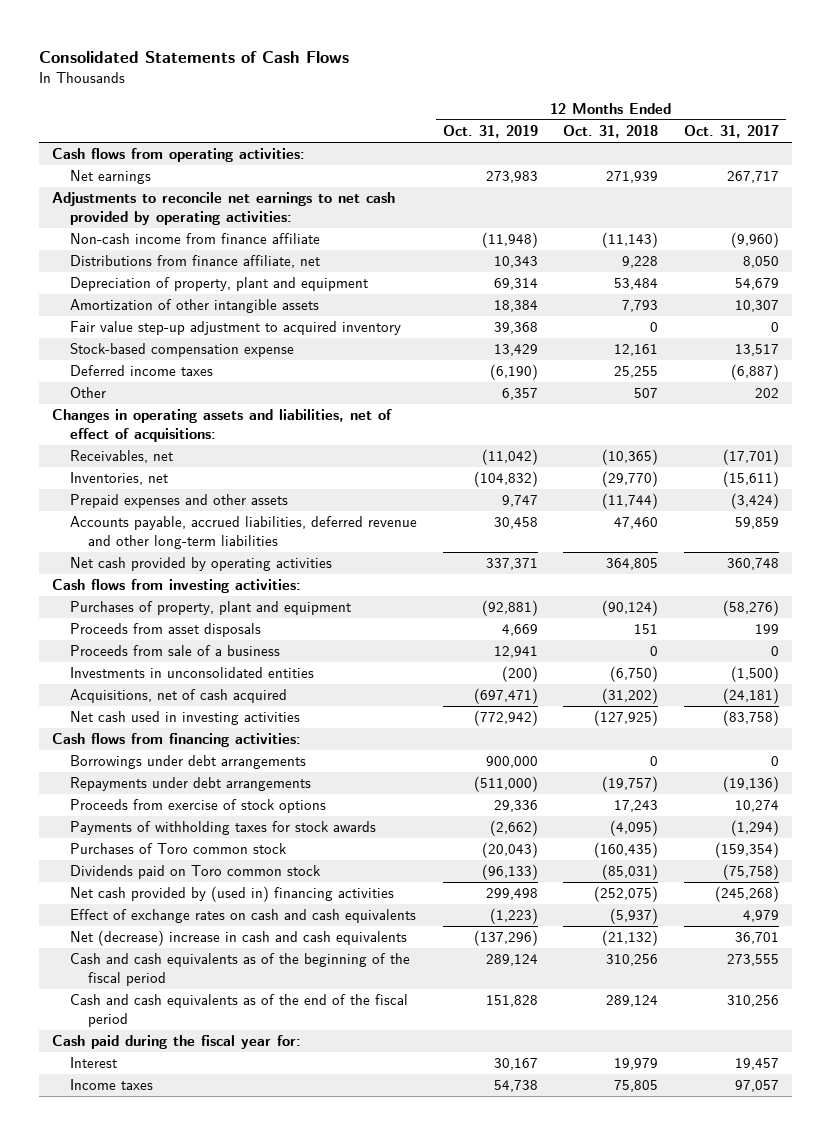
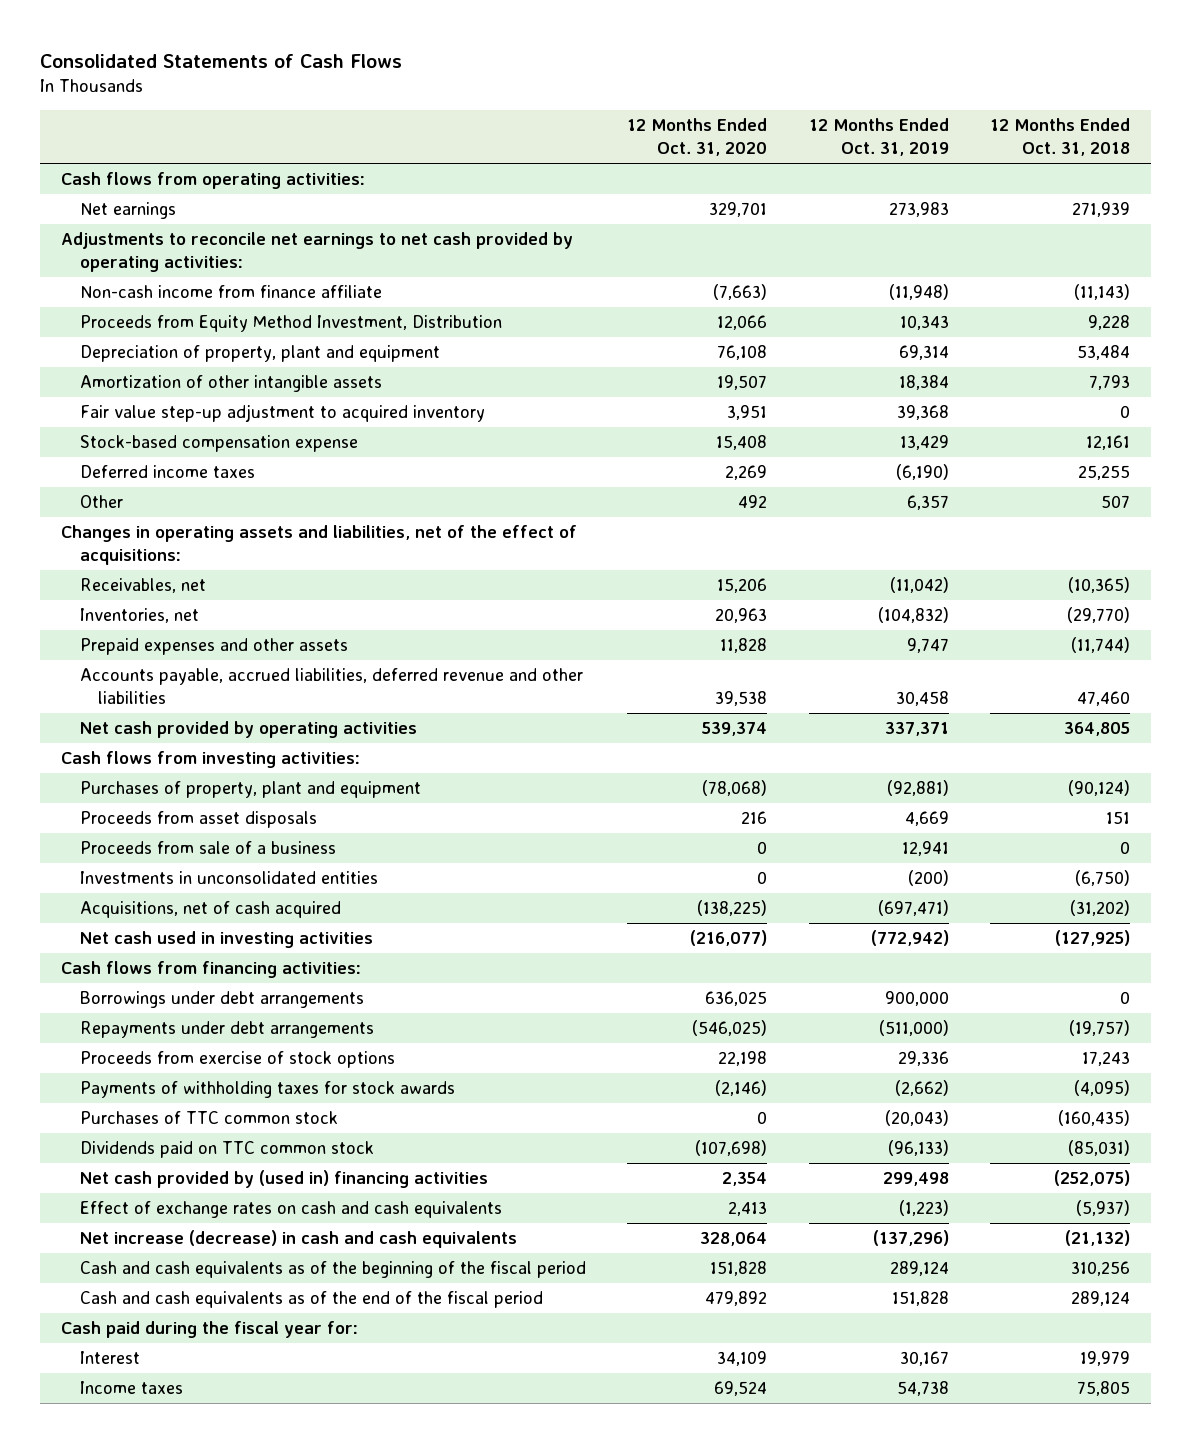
- | 12 Months Ended Oct. 31, 2019 | 12 Months Ended Oct. 31, 2018 | 12 Months Ended Oct. 31, 2017
+ | 12 Months Ended Oct. 31, 2020 | 12 Months Ended Oct. 31, 2019 | 12 Months Ended Oct. 31, 2018
- Distributions from finance affiliate, net | 10,343 | 9,228 | 8,050
+ Proceeds from Equity Method Investment, Distribution | 12,066 | 10,343 | 9,228
- Changes in operating assets and liabilities, net of effect of acquisitions:
+ Changes in operating assets and liabilities, net of the effect of acquisitions:
- Accounts payable, accrued liabilities, deferred revenue and other long-term liabilities | 30,458 | 47,460 | 59,859
+ Accounts payable, accrued liabilities, deferred revenue and other liabilities | 39,538 | 30,458 | 47,460
- Purchases of Toro common stock | (20,043) | (160,435) | (159,354)
- Dividends paid on Toro common stock | (96,133) | (85,031) | (75,758)
+ Purchases of TTC common stock | 0 | (20,043) | (160,435)
+ Dividends paid on TTC common stock | (107,698) | (96,133) | (85,031)
- Net (decrease) increase in cash and cash equivalents | (137,296) | (21,132) | 36,701
+ Net increase (decrease) in cash and cash equivalents | 328,064 | (137,296) | (21,132)

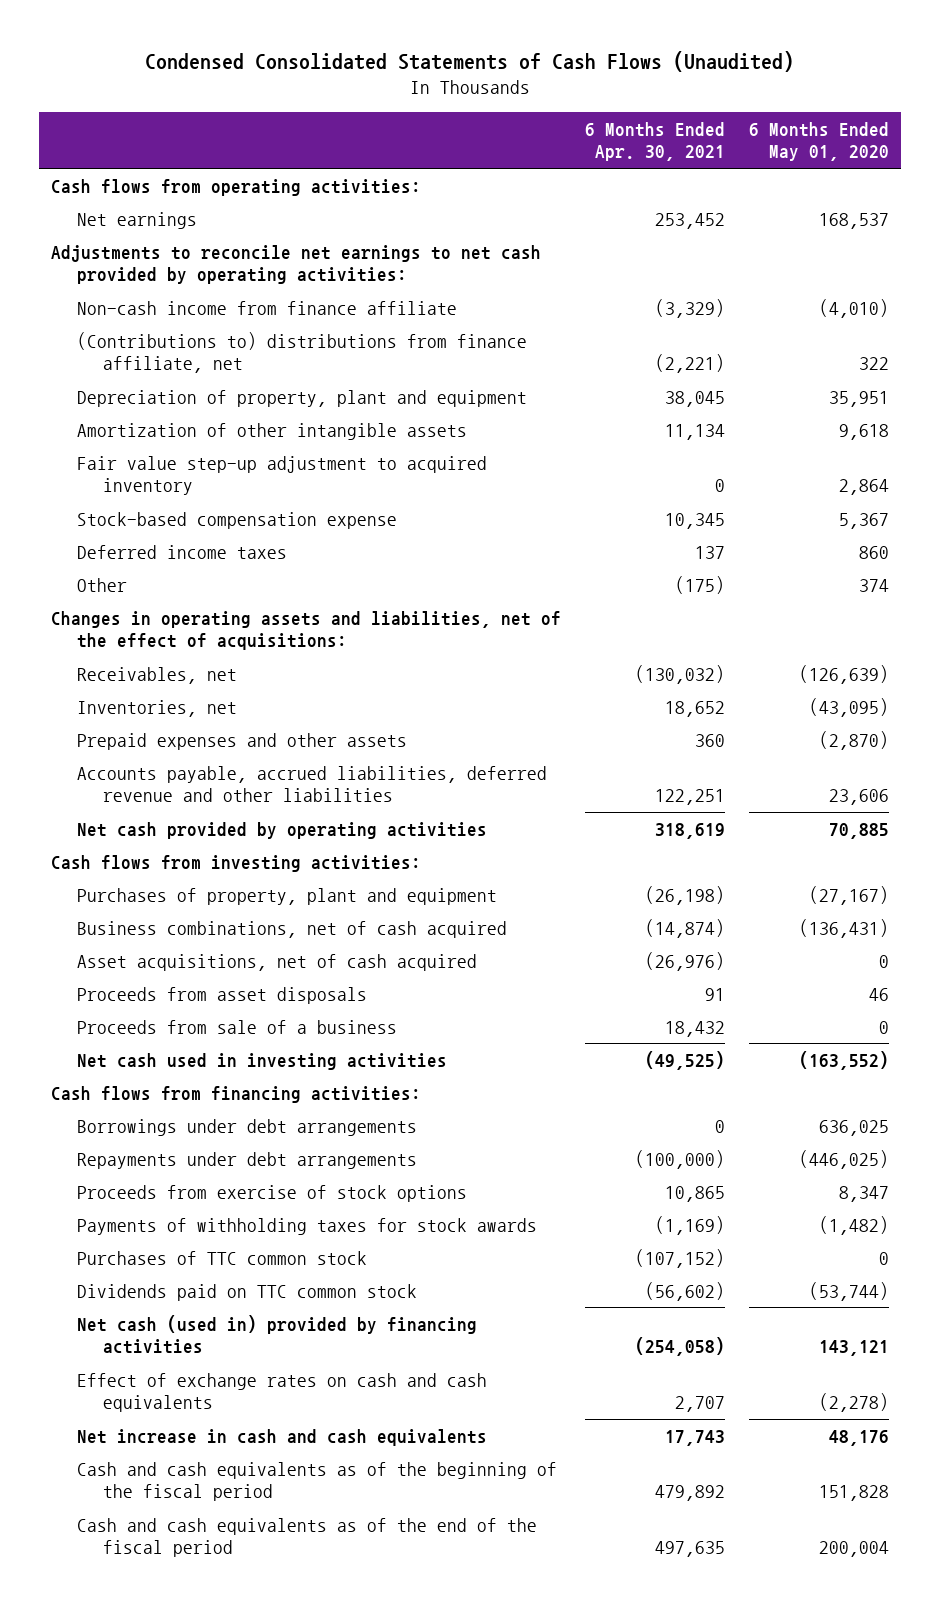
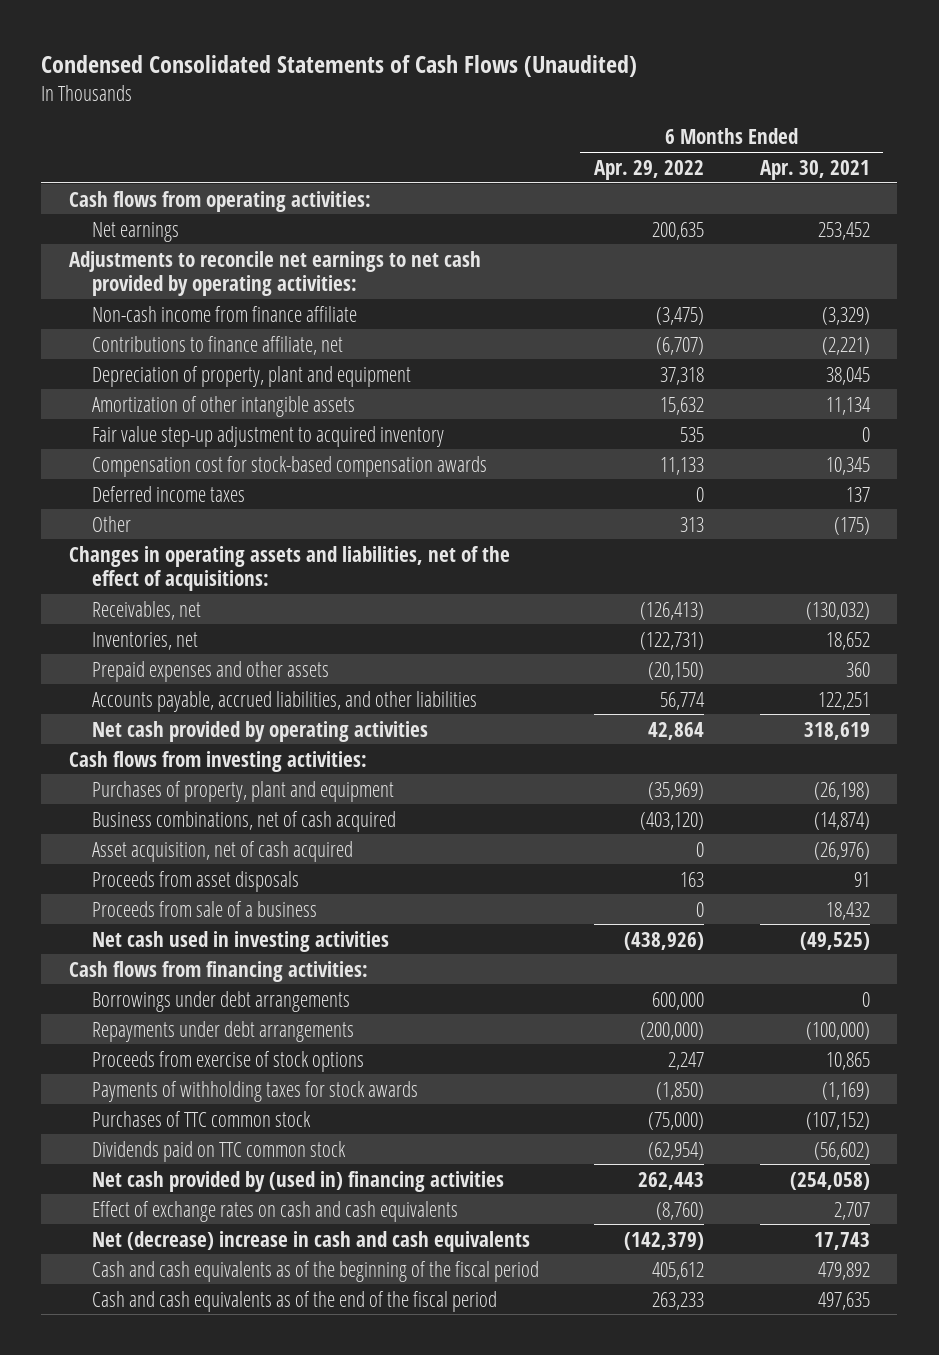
- | 6 Months Ended Apr. 30, 2021 | 6 Months Ended May 01, 2020
+ | 6 Months Ended Apr. 29, 2022 | 6 Months Ended Apr. 30, 2021
- (Contributions to) distributions from finance affiliate, net | (2,221) | 322
+ Contributions to finance affiliate, net | (6,707) | (2,221)
- Stock-based compensation expense | 10,345 | 5,367
+ Compensation cost for stock-based compensation awards | 11,133 | 10,345
- Accounts payable, accrued liabilities, deferred revenue and other liabilities | 122,251 | 23,606
+ Accounts payable, accrued liabilities, and other liabilities | 56,774 | 122,251
- Asset acquisitions, net of cash acquired | (26,976) | 0
+ Asset acquisition, net of cash acquired | 0 | (26,976)
- Net cash (used in) provided by financing activities | (254,058) | 143,121
+ Net cash provided by (used in) financing activities | 262,443 | (254,058)
- Net increase in cash and cash equivalents | 17,743 | 48,176
+ Net (decrease) increase in cash and cash equivalents | (142,379) | 17,743

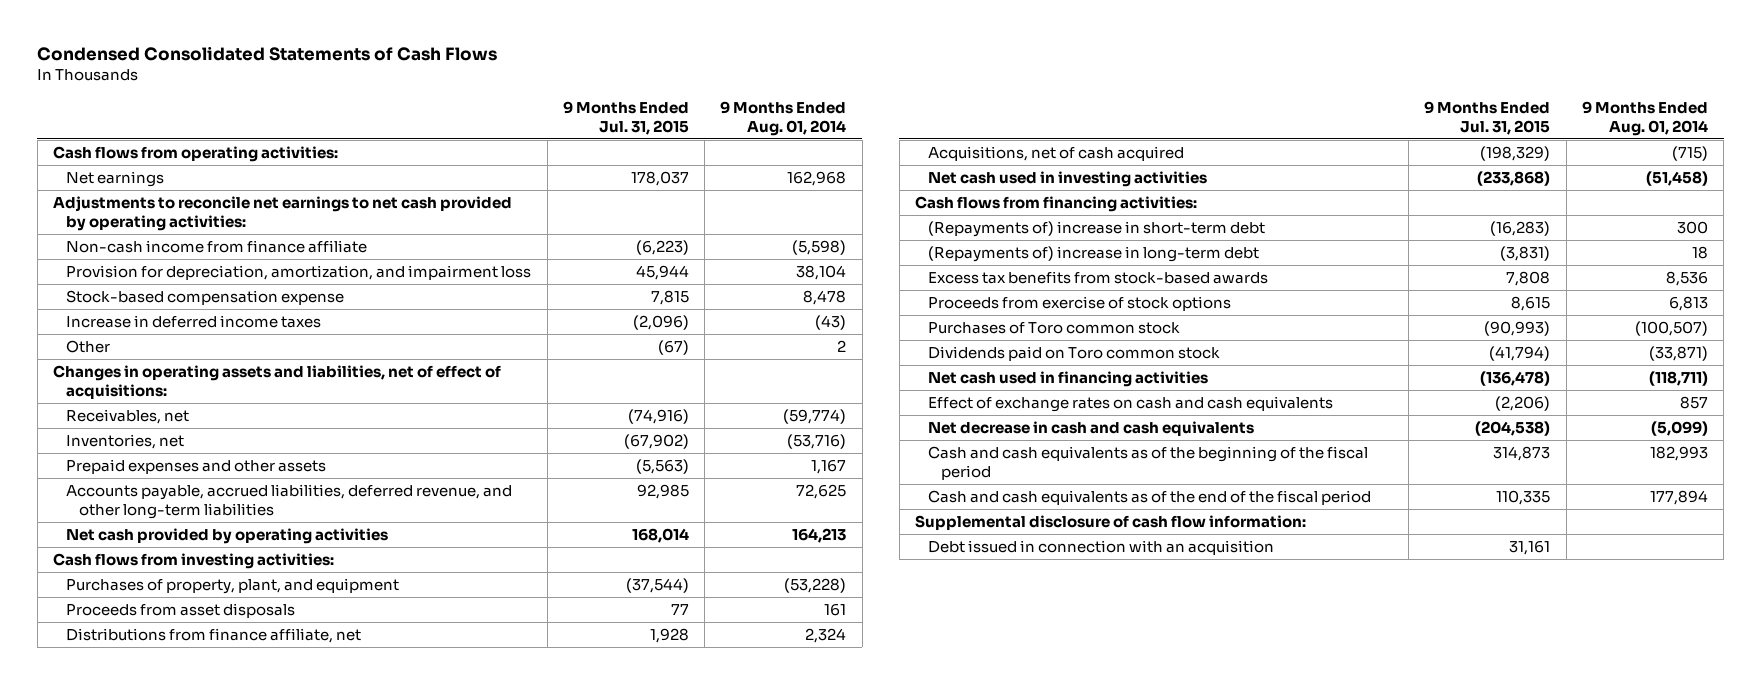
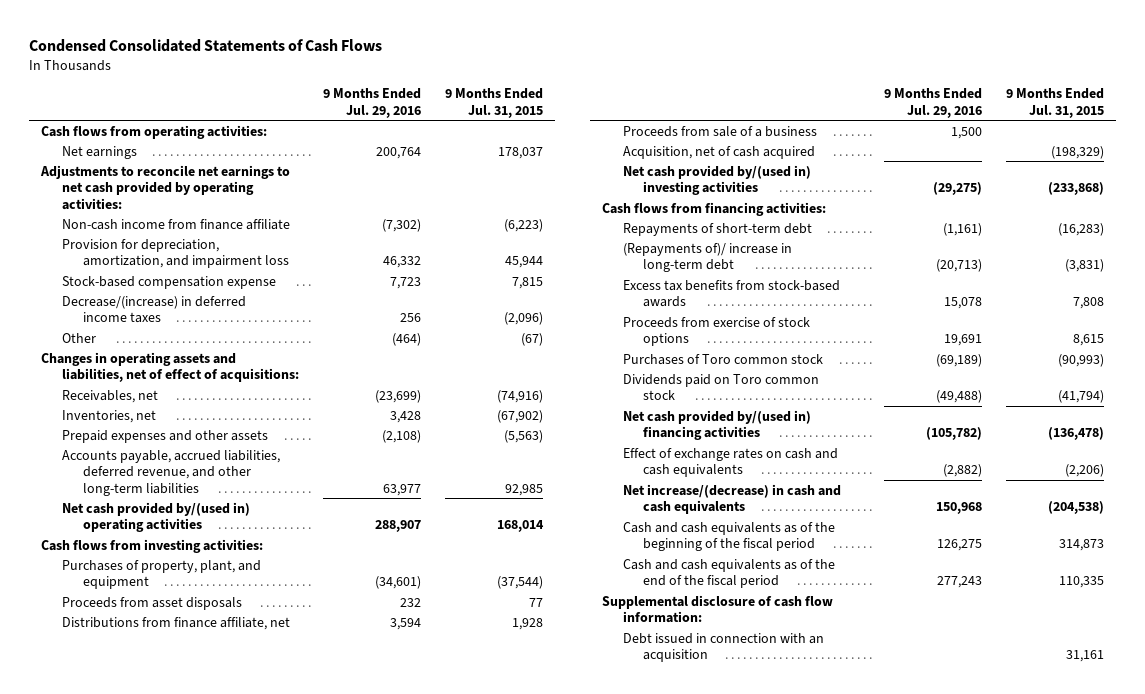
- | 9 Months Ended Jul. 31, 2015 | 9 Months Ended Aug. 01, 2014
+ | 9 Months Ended Jul. 29, 2016 | 9 Months Ended Jul. 31, 2015
- Increase in deferred income taxes | (2,096) | (43)
+ Decrease/(increase) in deferred income taxes | 256 | (2,096)
- Net cash provided by operating activities | 168,014 | 164,213
+ Net cash provided by/(used in) operating activities | 288,907 | 168,014
- Acquisitions, net of cash acquired | (198,329) | (715)
- Net cash used in investing activities | (233,868) | (51,458)
+ Proceeds from sale of a business | 1,500 |
+ Acquisition, net of cash acquired | | (198,329)
+ Net cash provided by/(used in) investing activities | (29,275) | (233,868)
- (Repayments of) increase in short-term debt | (16,283) | 300
- (Repayments of) increase in long-term debt | (3,831) | 18
+ Repayments of short-term debt | (1,161) | (16,283)
+ (Repayments of)/ increase in long-term debt | (20,713) | (3,831)
- Net cash used in financing activities | (136,478) | (118,711)
+ Net cash provided by/(used in) financing activities | (105,782) | (136,478)
- Net decrease in cash and cash equivalents | (204,538) | (5,099)
+ Net increase/(decrease) in cash and cash equivalents | 150,968 | (204,538)

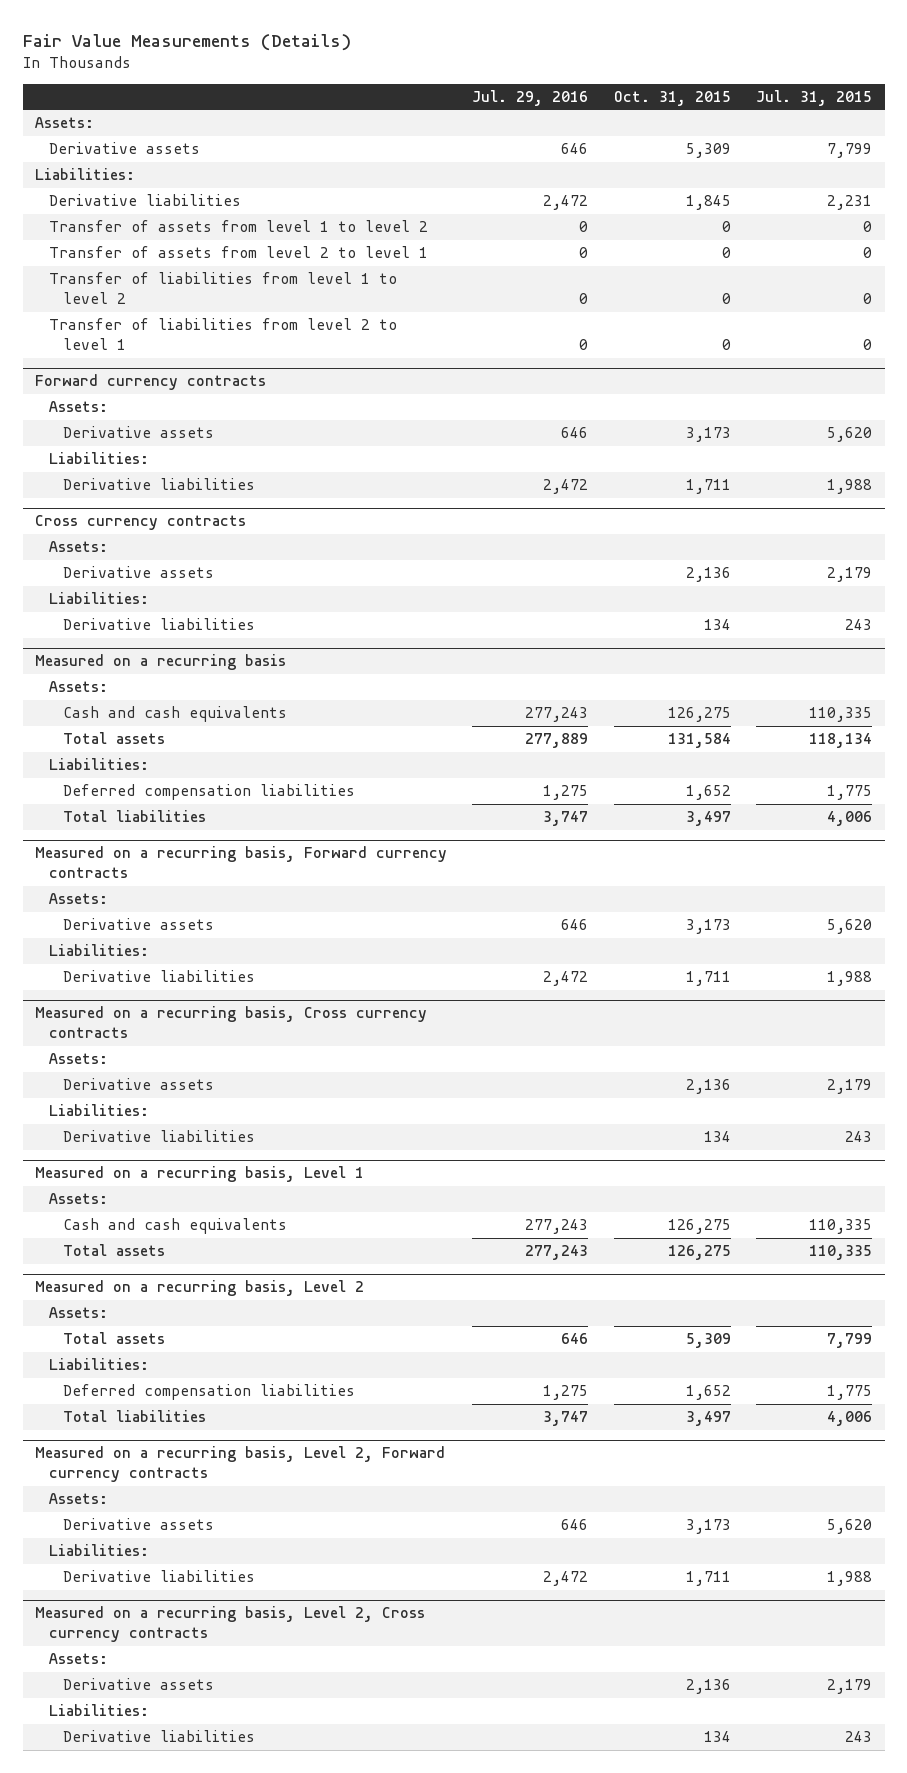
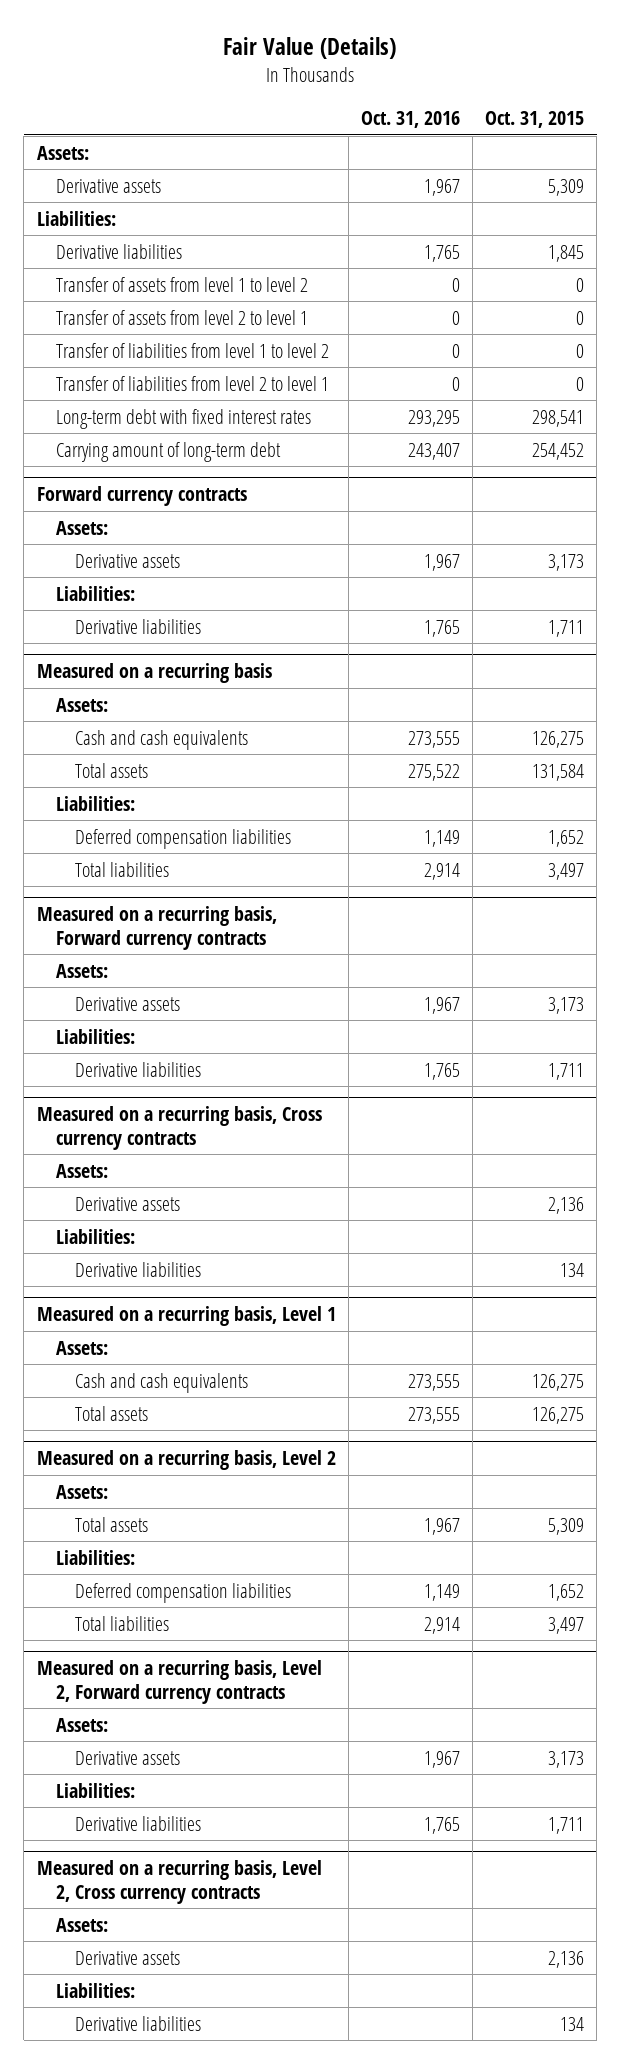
- Fair Value Measurements (Details)
+ Fair Value (Details)
- | Jul. 29, 2016 | Oct. 31, 2015 | Jul. 31, 2015
+ | Oct. 31, 2016 | Oct. 31, 2015
+ Long-term debt with fixed interest rates | 293,295 | 298,541
+ Carrying amount of long-term debt | 243,407 | 254,452
- Cross currency contracts
- Assets:
- Derivative assets | | 2,136 | 2,179
- Liabilities:
- Derivative liabilities | | 134 | 243

